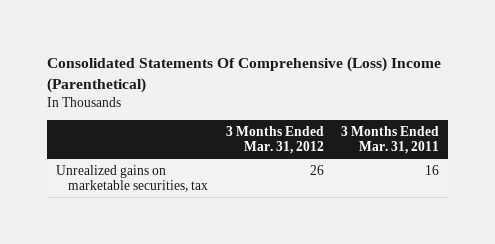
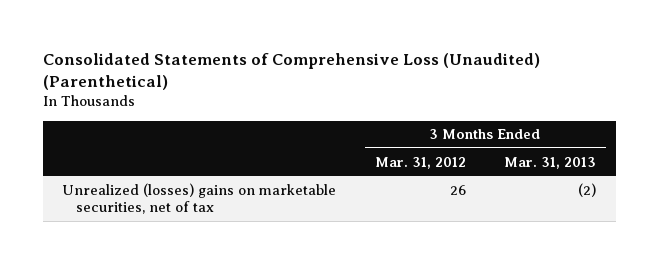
- Consolidated Statements Of Comprehensive (Loss) Income (Parenthetical)
+ Consolidated Statements of Comprehensive Loss (Unaudited) (Parenthetical)
- | 3 Months Ended Mar. 31, 2012 | 3 Months Ended Mar. 31, 2011
+ | 3 Months Ended Mar. 31, 2012 | 3 Months Ended Mar. 31, 2013
- Unrealized gains on marketable securities, tax | 26 | 16
+ Unrealized (losses) gains on marketable securities, net of tax | 26 | (2)

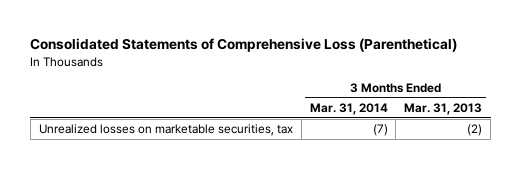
- Consolidated Statements of Comprehensive Loss (Unaudited) (Parenthetical)
+ Consolidated Statements of Comprehensive Loss (Parenthetical)
- | 3 Months Ended Mar. 31, 2012 | 3 Months Ended Mar. 31, 2013
+ | 3 Months Ended Mar. 31, 2014 | 3 Months Ended Mar. 31, 2013
- Unrealized (losses) gains on marketable securities, net of tax | 26 | (2)
+ Unrealized losses on marketable securities, tax | (7) | (2)

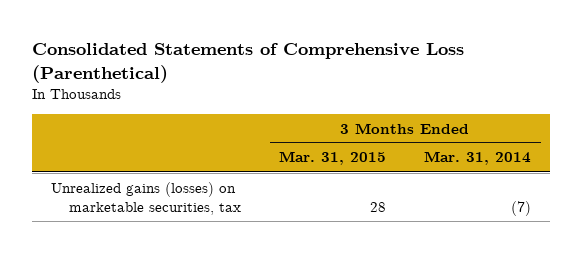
- | 3 Months Ended Mar. 31, 2014 | 3 Months Ended Mar. 31, 2013
+ | 3 Months Ended Mar. 31, 2015 | 3 Months Ended Mar. 31, 2014
- Unrealized losses on marketable securities, tax | (7) | (2)
+ Unrealized gains (losses) on marketable securities, tax | 28 | (7)

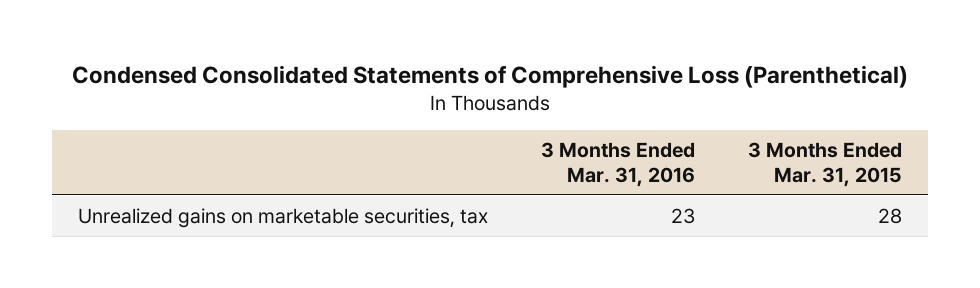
- Consolidated Statements of Comprehensive Loss (Parenthetical)
+ Condensed Consolidated Statements of Comprehensive Loss (Parenthetical)
- | 3 Months Ended Mar. 31, 2015 | 3 Months Ended Mar. 31, 2014
+ | 3 Months Ended Mar. 31, 2016 | 3 Months Ended Mar. 31, 2015
- Unrealized gains (losses) on marketable securities, tax | 28 | (7)
+ Unrealized gains on marketable securities, tax | 23 | 28

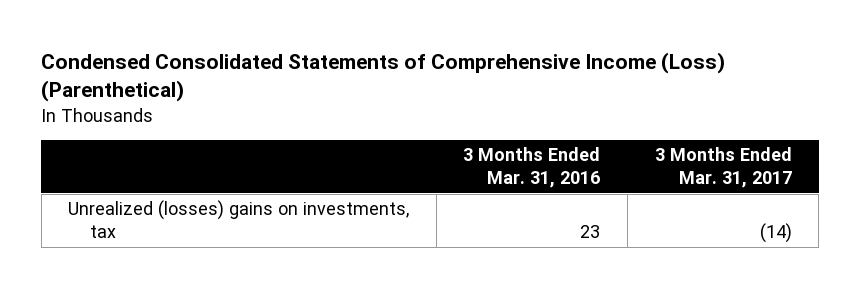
- Condensed Consolidated Statements of Comprehensive Loss (Parenthetical)
+ Condensed Consolidated Statements of Comprehensive Income (Loss) (Parenthetical)
- | 3 Months Ended Mar. 31, 2016 | 3 Months Ended Mar. 31, 2015
+ | 3 Months Ended Mar. 31, 2016 | 3 Months Ended Mar. 31, 2017
- Unrealized gains on marketable securities, tax | 23 | 28
+ Unrealized (losses) gains on investments, tax | 23 | (14)

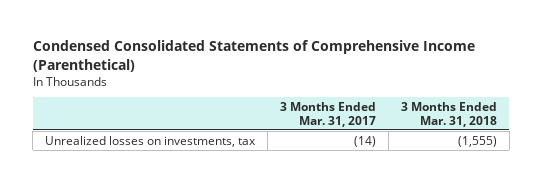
- Condensed Consolidated Statements of Comprehensive Income (Loss) (Parenthetical)
+ Condensed Consolidated Statements of Comprehensive Income (Parenthetical)
- | 3 Months Ended Mar. 31, 2016 | 3 Months Ended Mar. 31, 2017
+ | 3 Months Ended Mar. 31, 2017 | 3 Months Ended Mar. 31, 2018
- Unrealized (losses) gains on investments, tax | 23 | (14)
+ Unrealized losses on investments, tax | (14) | (1,555)

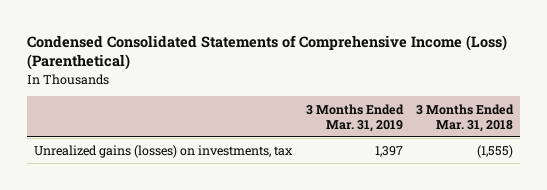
- Condensed Consolidated Statements of Comprehensive Income (Parenthetical)
+ Condensed Consolidated Statements of Comprehensive Income (Loss) (Parenthetical)
- | 3 Months Ended Mar. 31, 2017 | 3 Months Ended Mar. 31, 2018
+ | 3 Months Ended Mar. 31, 2019 | 3 Months Ended Mar. 31, 2018
- Unrealized losses on investments, tax | (14) | (1,555)
+ Unrealized gains (losses) on investments, tax | 1,397 | (1,555)

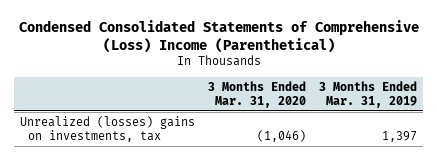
- Condensed Consolidated Statements of Comprehensive Income (Loss) (Parenthetical)
+ Condensed Consolidated Statements of Comprehensive (Loss) Income (Parenthetical)
- | 3 Months Ended Mar. 31, 2019 | 3 Months Ended Mar. 31, 2018
+ | 3 Months Ended Mar. 31, 2020 | 3 Months Ended Mar. 31, 2019
- Unrealized gains (losses) on investments, tax | 1,397 | (1,555)
+ Unrealized (losses) gains on investments, tax | (1,046) | 1,397

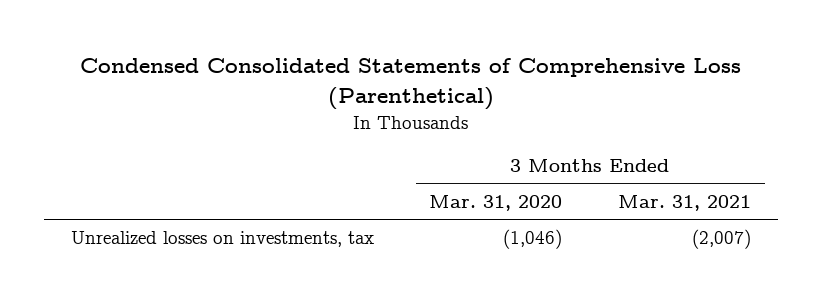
- Condensed Consolidated Statements of Comprehensive (Loss) Income (Parenthetical)
+ Condensed Consolidated Statements of Comprehensive Loss (Parenthetical)
- | 3 Months Ended Mar. 31, 2020 | 3 Months Ended Mar. 31, 2019
+ | 3 Months Ended Mar. 31, 2020 | 3 Months Ended Mar. 31, 2021
- Unrealized (losses) gains on investments, tax | (1,046) | 1,397
+ Unrealized losses on investments, tax | (1,046) | (2,007)

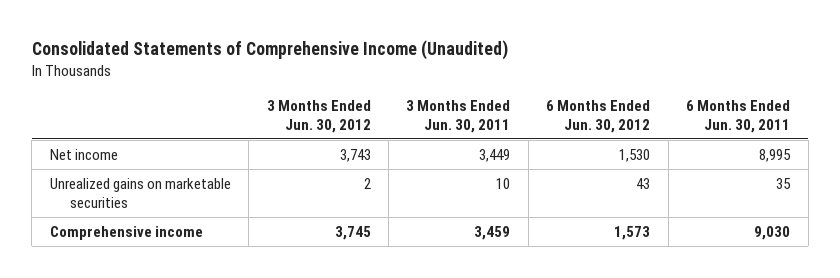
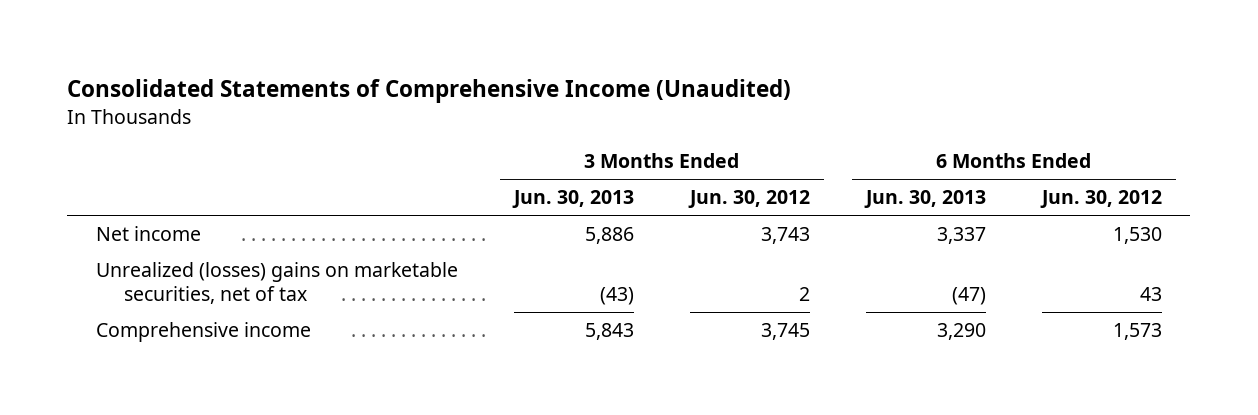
- | 3 Months Ended Jun. 30, 2012 | 3 Months Ended Jun. 30, 2011 | 6 Months Ended Jun. 30, 2012 | 6 Months Ended Jun. 30, 2011
+ | 3 Months Ended Jun. 30, 2013 | 3 Months Ended Jun. 30, 2012 | 6 Months Ended Jun. 30, 2013 | 6 Months Ended Jun. 30, 2012
- Unrealized gains on marketable securities | 2 | 10 | 43 | 35
+ Unrealized (losses) gains on marketable securities, net of tax | (43) | 2 | (47) | 43

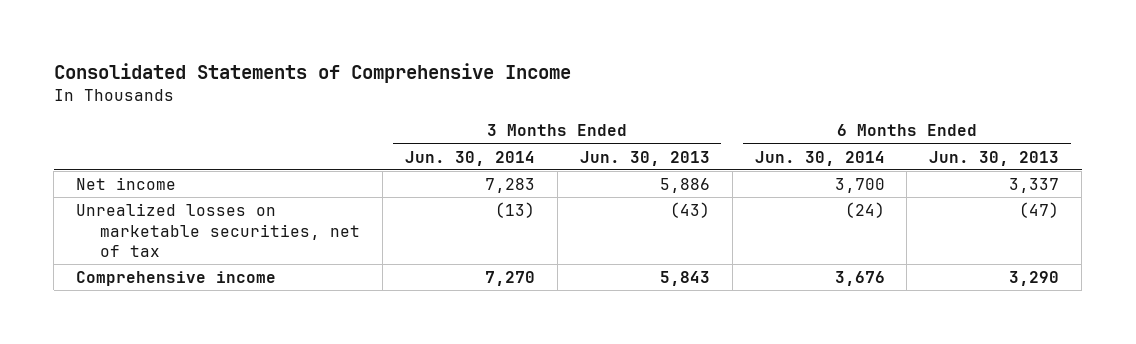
- Consolidated Statements of Comprehensive Income (Unaudited)
+ Consolidated Statements of Comprehensive Income
- | 3 Months Ended Jun. 30, 2013 | 3 Months Ended Jun. 30, 2012 | 6 Months Ended Jun. 30, 2013 | 6 Months Ended Jun. 30, 2012
+ | 3 Months Ended Jun. 30, 2014 | 3 Months Ended Jun. 30, 2013 | 6 Months Ended Jun. 30, 2014 | 6 Months Ended Jun. 30, 2013
- Unrealized (losses) gains on marketable securities, net of tax | (43) | 2 | (47) | 43
+ Unrealized losses on marketable securities, net of tax | (13) | (43) | (24) | (47)

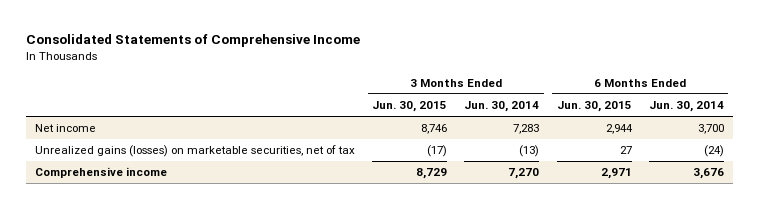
- | 3 Months Ended Jun. 30, 2014 | 3 Months Ended Jun. 30, 2013 | 6 Months Ended Jun. 30, 2014 | 6 Months Ended Jun. 30, 2013
+ | 3 Months Ended Jun. 30, 2015 | 3 Months Ended Jun. 30, 2014 | 6 Months Ended Jun. 30, 2015 | 6 Months Ended Jun. 30, 2014
- Unrealized losses on marketable securities, net of tax | (13) | (43) | (24) | (47)
+ Unrealized gains (losses) on marketable securities, net of tax | (17) | (13) | 27 | (24)

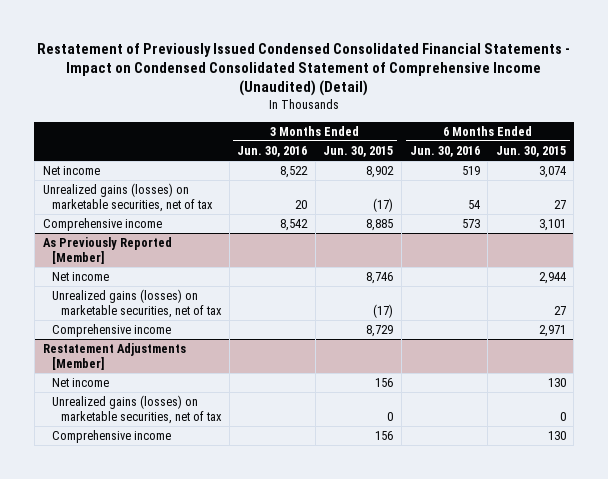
- Consolidated Statements of Comprehensive Income
+ Restatement of Previously Issued Condensed Consolidated Financial Statements - Impact on Condensed Consolidated Statement of Comprehensive Income (Unaudited) (Detail)
- | 3 Months Ended Jun. 30, 2015 | 3 Months Ended Jun. 30, 2014 | 6 Months Ended Jun. 30, 2015 | 6 Months Ended Jun. 30, 2014
+ | 3 Months Ended Jun. 30, 2016 | 3 Months Ended Jun. 30, 2015 | 6 Months Ended Jun. 30, 2016 | 6 Months Ended Jun. 30, 2015
+ Net income | 8,522 | 8,902 | 519 | 3,074
+ Unrealized gains (losses) on marketable securities, net of tax | 20 | (17) | 54 | 27
+ Comprehensive income | 8,542 | 8,885 | 573 | 3,101
+ As Previously Reported [Member]
+ Restatement Adjustments [Member]
+ Net income | | 156 | | 130
+ Unrealized gains (losses) on marketable securities, net of tax | | 0 | | 0
+ Comprehensive income | | 156 | | 130

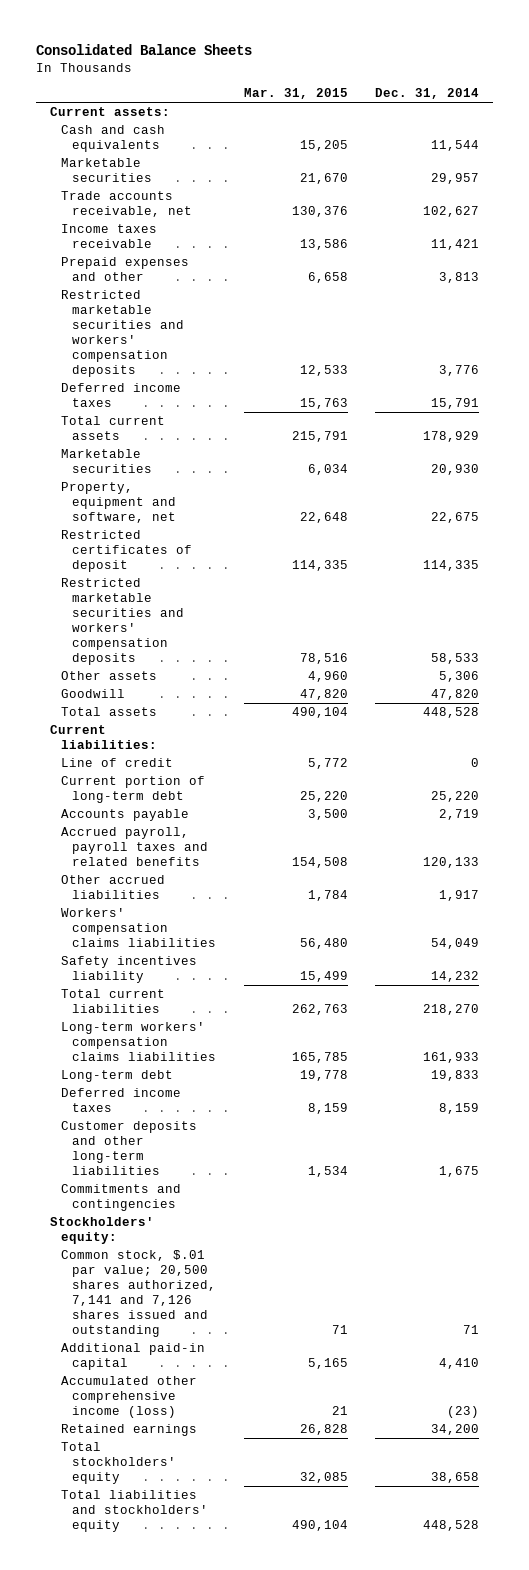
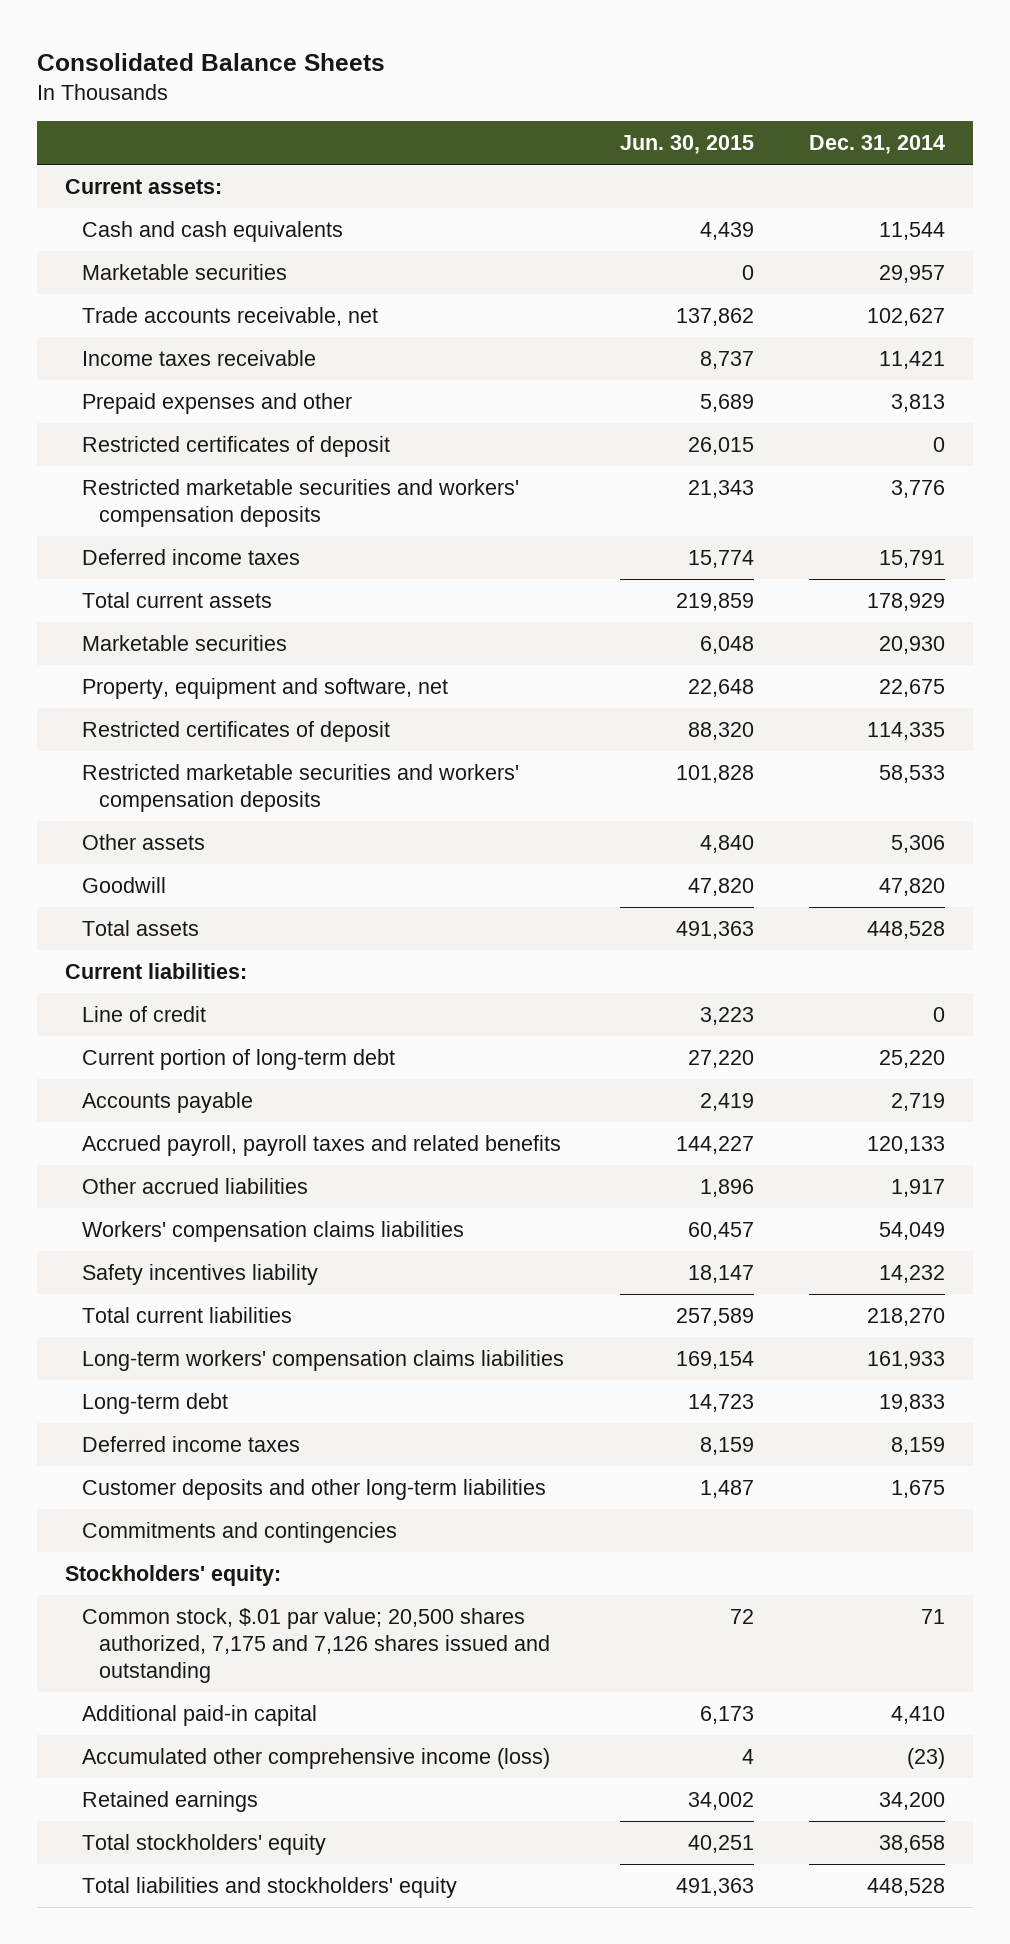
- | Mar. 31, 2015 | Dec. 31, 2014
+ | Jun. 30, 2015 | Dec. 31, 2014
+ Restricted certificates of deposit | 26,015 | 0
- Common stock, $.01 par value; 20,500 shares authorized, 7,141 and 7,126 shares issued and outstanding | 71 | 71
+ Common stock, $.01 par value; 20,500 shares authorized, 7,175 and 7,126 shares issued and outstanding | 72 | 71

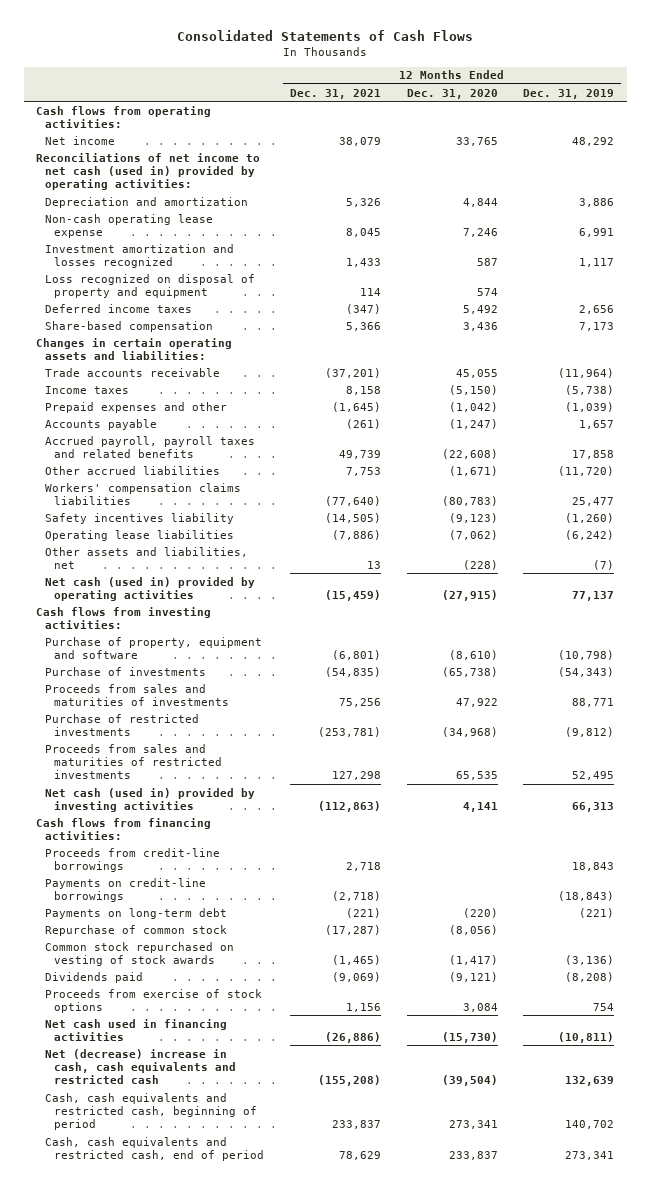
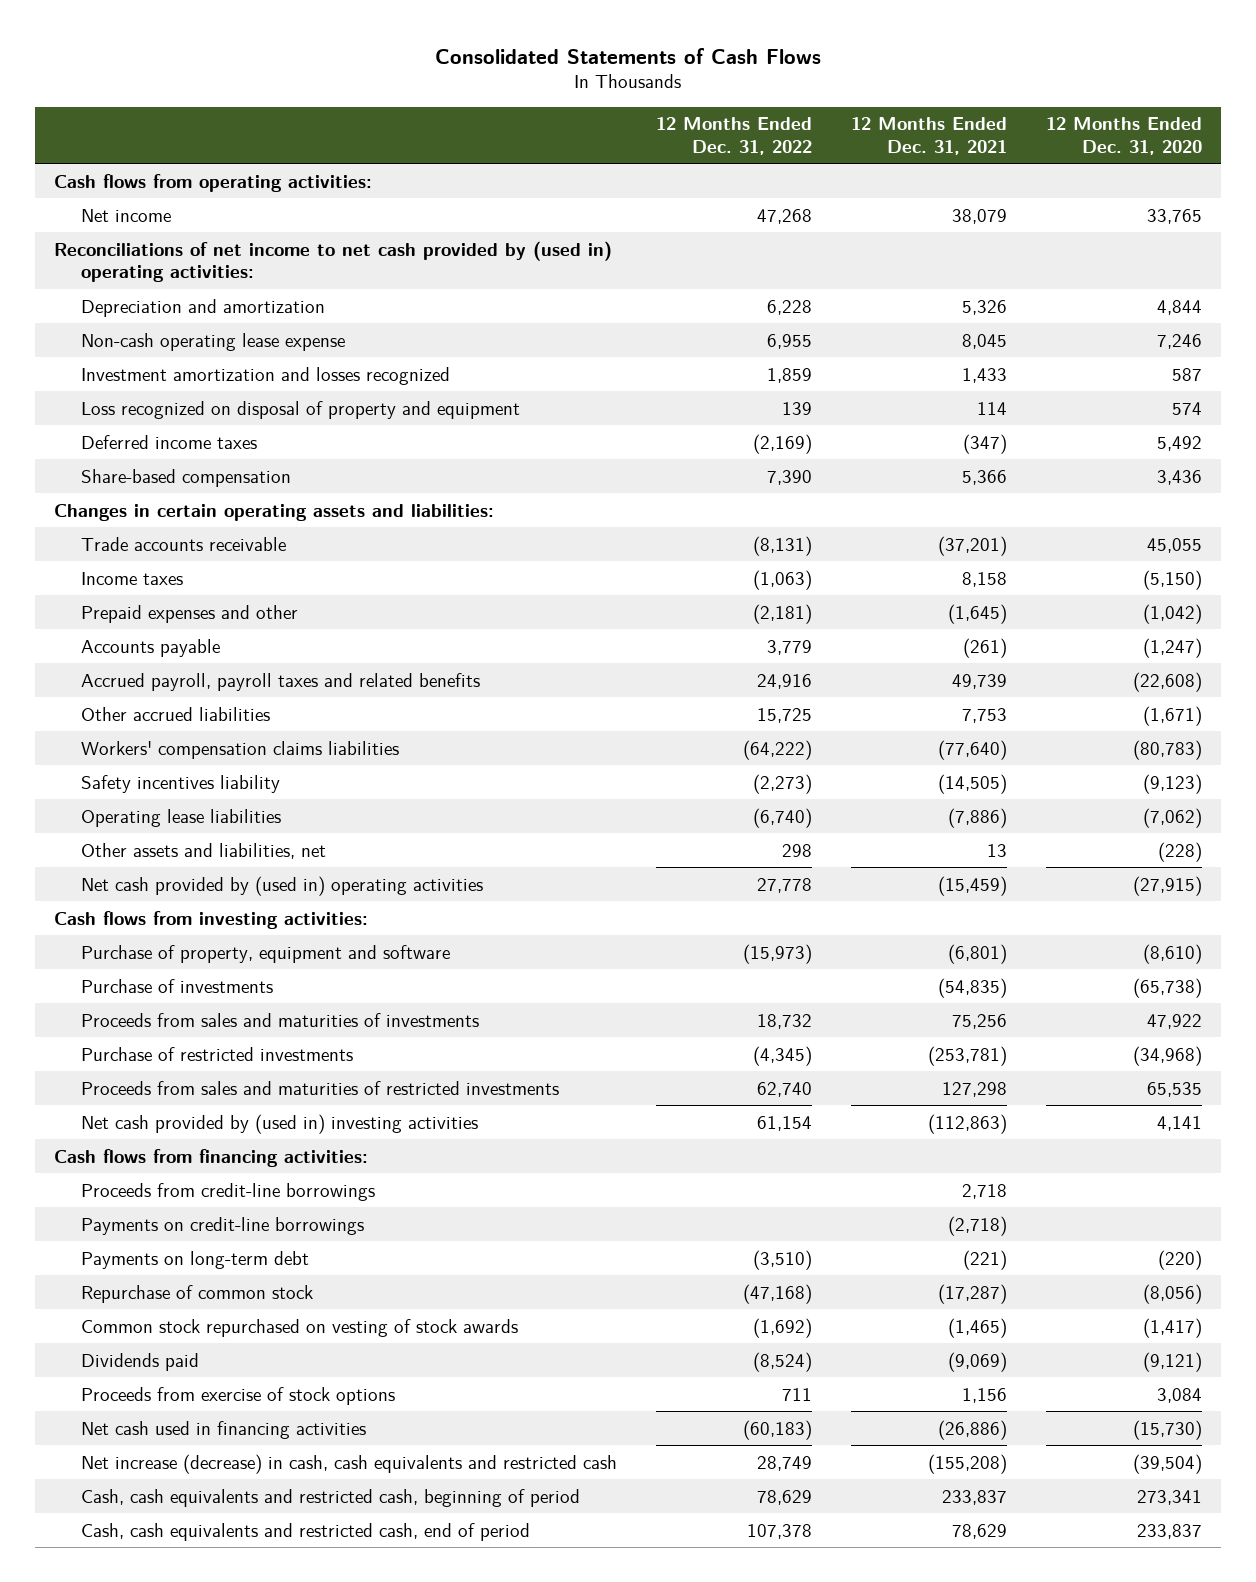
- | 12 Months Ended Dec. 31, 2021 | 12 Months Ended Dec. 31, 2020 | 12 Months Ended Dec. 31, 2019
+ | 12 Months Ended Dec. 31, 2022 | 12 Months Ended Dec. 31, 2021 | 12 Months Ended Dec. 31, 2020
- Reconciliations of net income to net cash (used in) provided by operating activities:
+ Reconciliations of net income to net cash provided by (used in) operating activities:
- Net cash (used in) provided by operating activities | (15,459) | (27,915) | 77,137
+ Net cash provided by (used in) operating activities | 27,778 | (15,459) | (27,915)
- Net cash (used in) provided by investing activities | (112,863) | 4,141 | 66,313
+ Net cash provided by (used in) investing activities | 61,154 | (112,863) | 4,141
- Net (decrease) increase in cash, cash equivalents and restricted cash | (155,208) | (39,504) | 132,639
+ Net increase (decrease) in cash, cash equivalents and restricted cash | 28,749 | (155,208) | (39,504)

